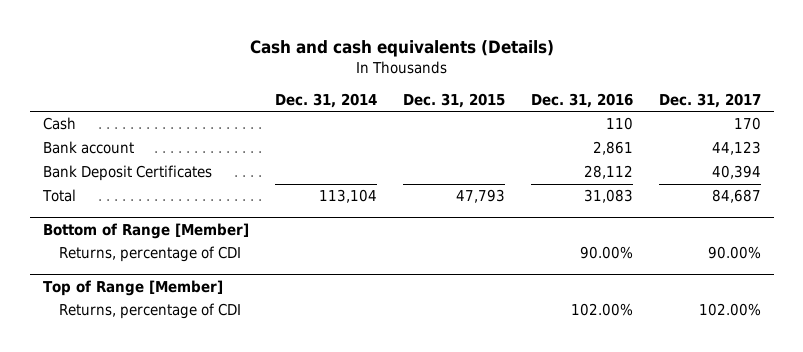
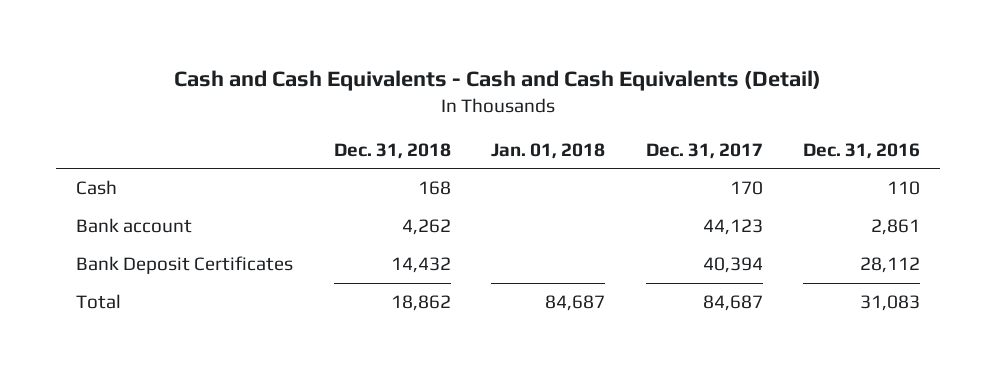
- Cash and cash equivalents (Details)
+ Cash and Cash Equivalents - Cash and Cash Equivalents (Detail)
- | Dec. 31, 2014 | Dec. 31, 2015 | Dec. 31, 2016 | Dec. 31, 2017
+ | Dec. 31, 2018 | Jan. 01, 2018 | Dec. 31, 2017 | Dec. 31, 2016
- Bottom of Range [Member]
- Returns, percentage of CDI | | | 90.00% | 90.00%
- Top of Range [Member]
- Returns, percentage of CDI | | | 102.00% | 102.00%

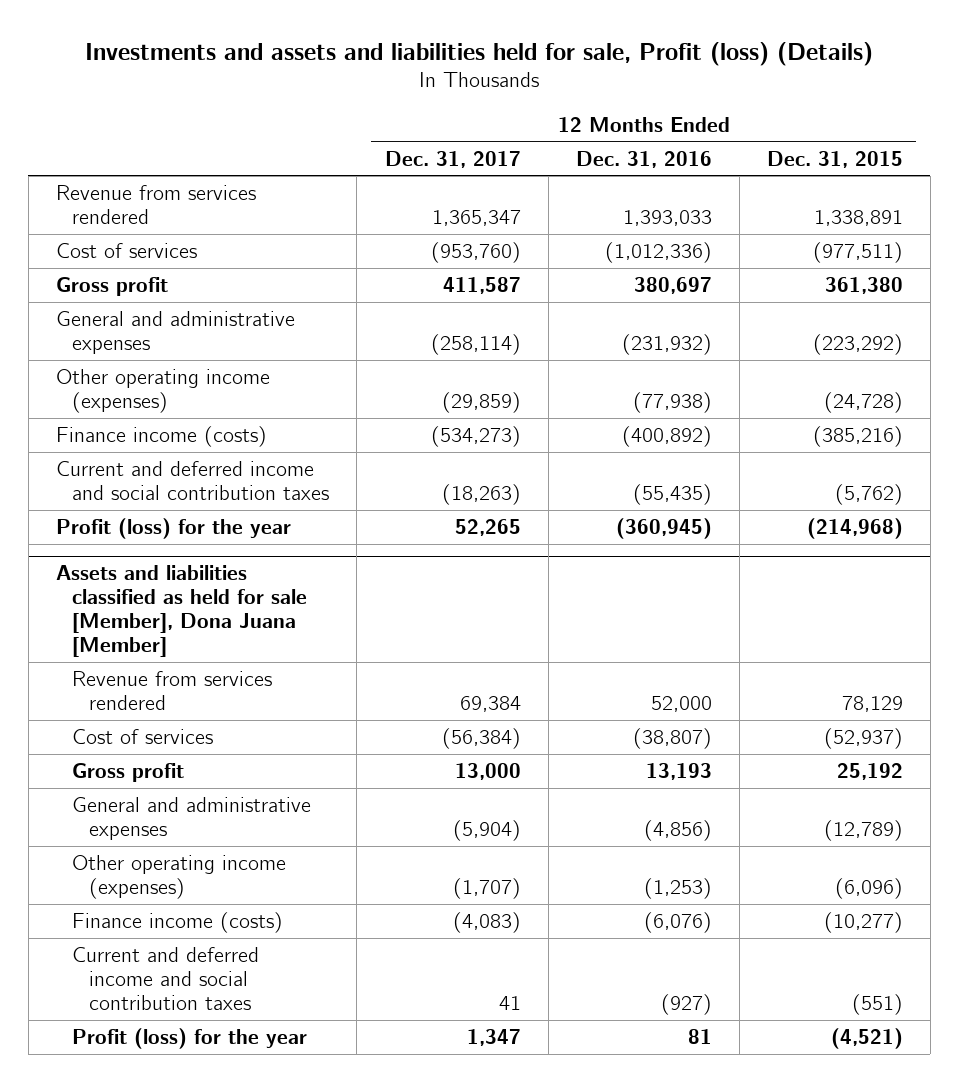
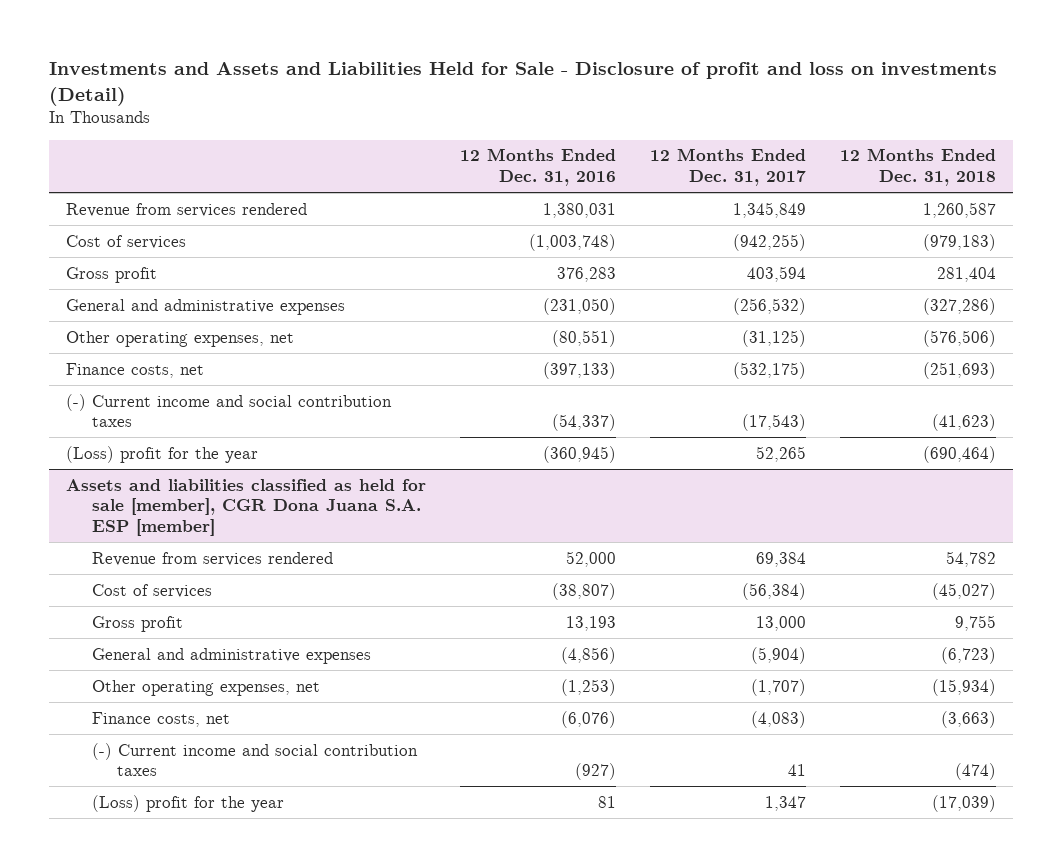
- Investments and assets and liabilities held for sale, Profit (loss) (Details)
+ Investments and Assets and Liabilities Held for Sale - Disclosure of profit and loss on investments (Detail)
- | 12 Months Ended Dec. 31, 2017 | 12 Months Ended Dec. 31, 2016 | 12 Months Ended Dec. 31, 2015
+ | 12 Months Ended Dec. 31, 2016 | 12 Months Ended Dec. 31, 2017 | 12 Months Ended Dec. 31, 2018
- Revenue from services rendered | 1,365,347 | 1,393,033 | 1,338,891
- Cost of services | (953,760) | (1,012,336) | (977,511)
- Gross profit | 411,587 | 380,697 | 361,380
- General and administrative expenses | (258,114) | (231,932) | (223,292)
- Other operating income (expenses) | (29,859) | (77,938) | (24,728)
- Finance income (costs) | (534,273) | (400,892) | (385,216)
- Current and deferred income and social contribution taxes | (18,263) | (55,435) | (5,762)
- Profit (loss) for the year | 52,265 | (360,945) | (214,968)
- Assets and liabilities classified as held for sale [Member], Dona Juana [Member]
+ Revenue from services rendered | 1,380,031 | 1,345,849 | 1,260,587
+ Cost of services | (1,003,748) | (942,255) | (979,183)
+ Gross profit | 376,283 | 403,594 | 281,404
+ General and administrative expenses | (231,050) | (256,532) | (327,286)
+ Other operating expenses, net | (80,551) | (31,125) | (576,506)
+ Finance costs, net | (397,133) | (532,175) | (251,693)
+ (-) Current income and social contribution taxes | (54,337) | (17,543) | (41,623)
+ (Loss) profit for the year | (360,945) | 52,265 | (690,464)
+ Assets and liabilities classified as held for sale [member], CGR Dona Juana S.A. ESP [member]
- Other operating income (expenses) | (1,707) | (1,253) | (6,096)
- Finance income (costs) | (4,083) | (6,076) | (10,277)
- Current and deferred income and social contribution taxes | 41 | (927) | (551)
- Profit (loss) for the year | 1,347 | 81 | (4,521)
+ Other operating expenses, net | (1,253) | (1,707) | (15,934)
+ Finance costs, net | (6,076) | (4,083) | (3,663)
+ (-) Current income and social contribution taxes | (927) | 41 | (474)
+ (Loss) profit for the year | 81 | 1,347 | (17,039)

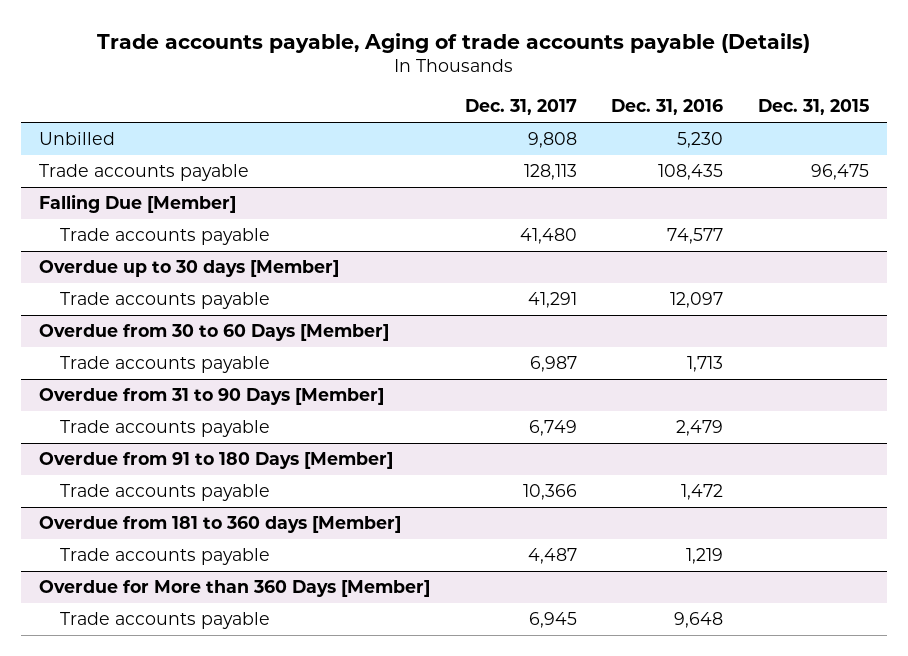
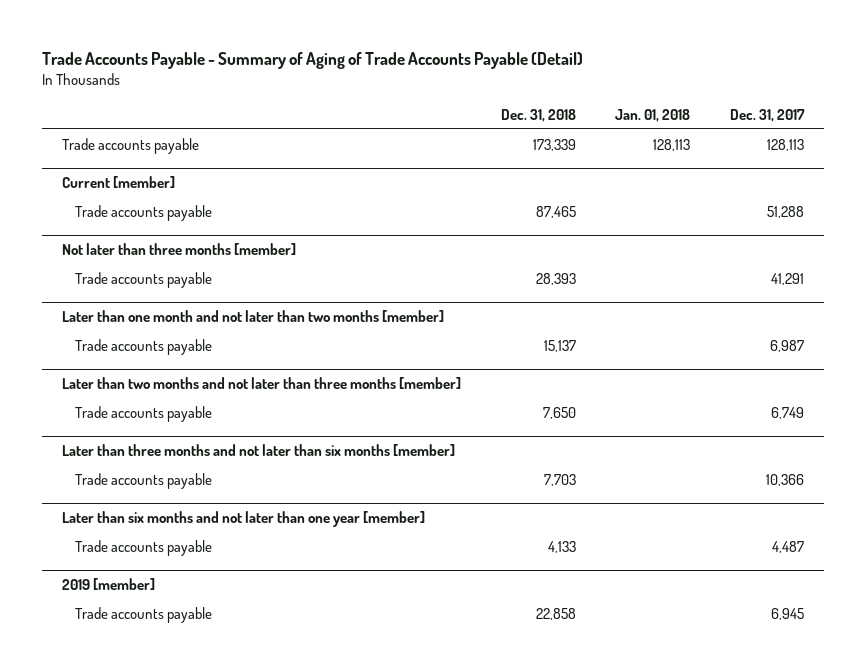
- Trade accounts payable, Aging of trade accounts payable (Details)
+ Trade Accounts Payable - Summary of Aging of Trade Accounts Payable (Detail)
- | Dec. 31, 2017 | Dec. 31, 2016 | Dec. 31, 2015
+ | Dec. 31, 2018 | Jan. 01, 2018 | Dec. 31, 2017
- Unbilled | 9,808 | 5,230 |
- Falling Due [Member]
- Trade accounts payable | 41,480 | 74,577 |
- Overdue up to 30 days [Member]
+ Current [member]
+ Trade accounts payable | 87,465 | | 51,288
+ Not later than three months [member]
- Overdue from 30 to 60 Days [Member]
+ Later than one month and not later than two months [member]
- Overdue from 31 to 90 Days [Member]
+ Later than two months and not later than three months [member]
- Overdue from 91 to 180 Days [Member]
+ Later than three months and not later than six months [member]
- Overdue from 181 to 360 days [Member]
+ Later than six months and not later than one year [member]
- Overdue for More than 360 Days [Member]
+ 2019 [member]

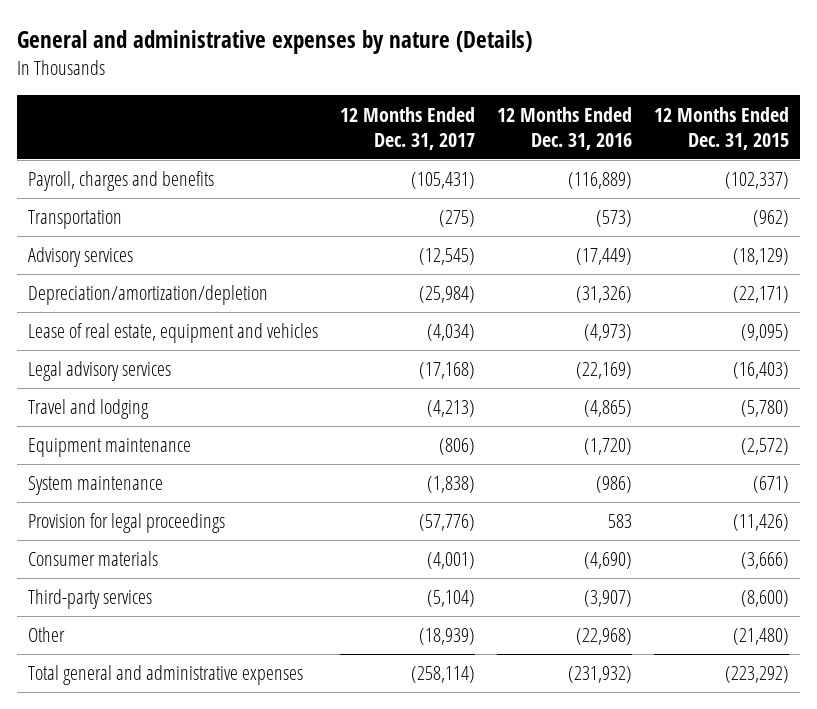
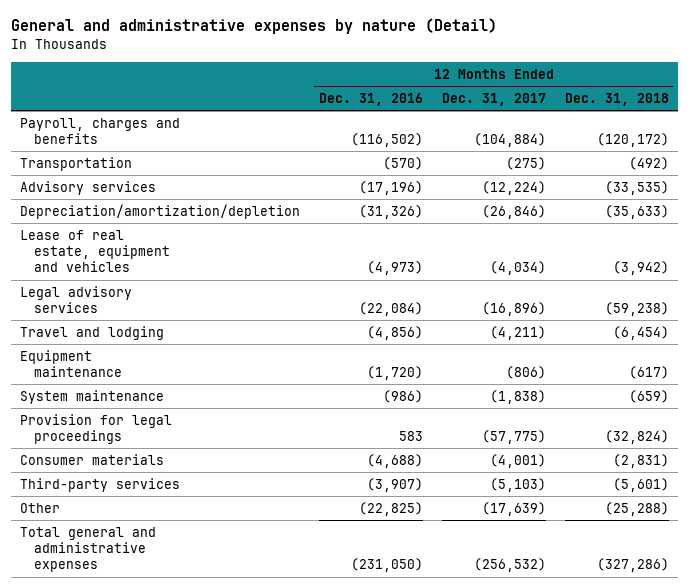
- General and administrative expenses by nature (Details)
+ General and administrative expenses by nature (Detail)
- | 12 Months Ended Dec. 31, 2017 | 12 Months Ended Dec. 31, 2016 | 12 Months Ended Dec. 31, 2015
+ | 12 Months Ended Dec. 31, 2016 | 12 Months Ended Dec. 31, 2017 | 12 Months Ended Dec. 31, 2018
- Payroll, charges and benefits | (105,431) | (116,889) | (102,337)
- Transportation | (275) | (573) | (962)
- Advisory services | (12,545) | (17,449) | (18,129)
- Depreciation/amortization/depletion | (25,984) | (31,326) | (22,171)
+ Payroll, charges and benefits | (116,502) | (104,884) | (120,172)
+ Transportation | (570) | (275) | (492)
+ Advisory services | (17,196) | (12,224) | (33,535)
+ Depreciation/amortization/depletion | (31,326) | (26,846) | (35,633)
- Legal advisory services | (17,168) | (22,169) | (16,403)
- Travel and lodging | (4,213) | (4,865) | (5,780)
+ Legal advisory services | (22,084) | (16,896) | (59,238)
+ Travel and lodging | (4,856) | (4,211) | (6,454)
- Provision for legal proceedings | (57,776) | 583 | (11,426)
- Consumer materials | (4,001) | (4,690) | (3,666)
- Third-party services | (5,104) | (3,907) | (8,600)
- Other | (18,939) | (22,968) | (21,480)
- Total general and administrative expenses | (258,114) | (231,932) | (223,292)
+ Provision for legal proceedings | 583 | (57,775) | (32,824)
+ Consumer materials | (4,688) | (4,001) | (2,831)
+ Third-party services | (3,907) | (5,103) | (5,601)
+ Other | (22,825) | (17,639) | (25,288)
+ Total general and administrative expenses | (231,050) | (256,532) | (327,286)

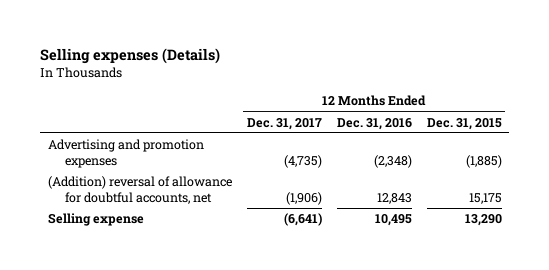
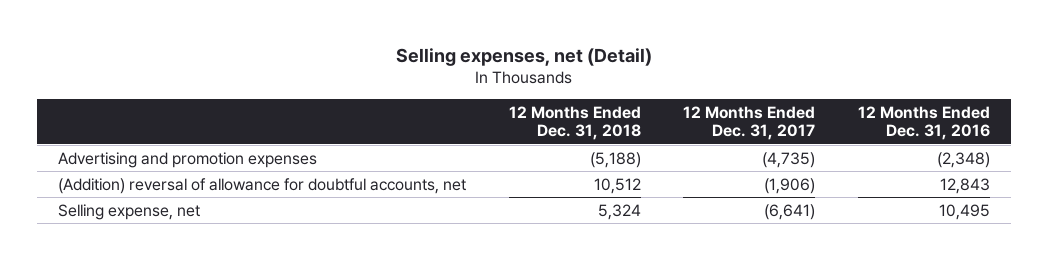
- Selling expenses (Details)
+ Selling expenses, net (Detail)
- | 12 Months Ended Dec. 31, 2017 | 12 Months Ended Dec. 31, 2016 | 12 Months Ended Dec. 31, 2015
+ | 12 Months Ended Dec. 31, 2018 | 12 Months Ended Dec. 31, 2017 | 12 Months Ended Dec. 31, 2016
- Selling expense | (6,641) | 10,495 | 13,290
+ Selling expense, net | 5,324 | (6,641) | 10,495

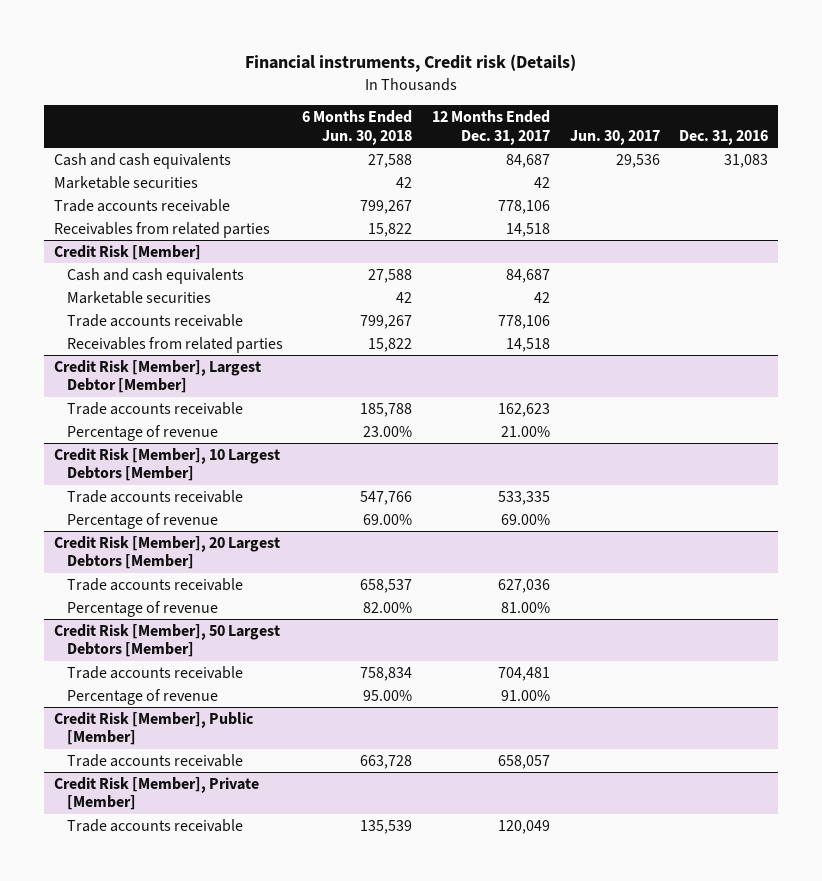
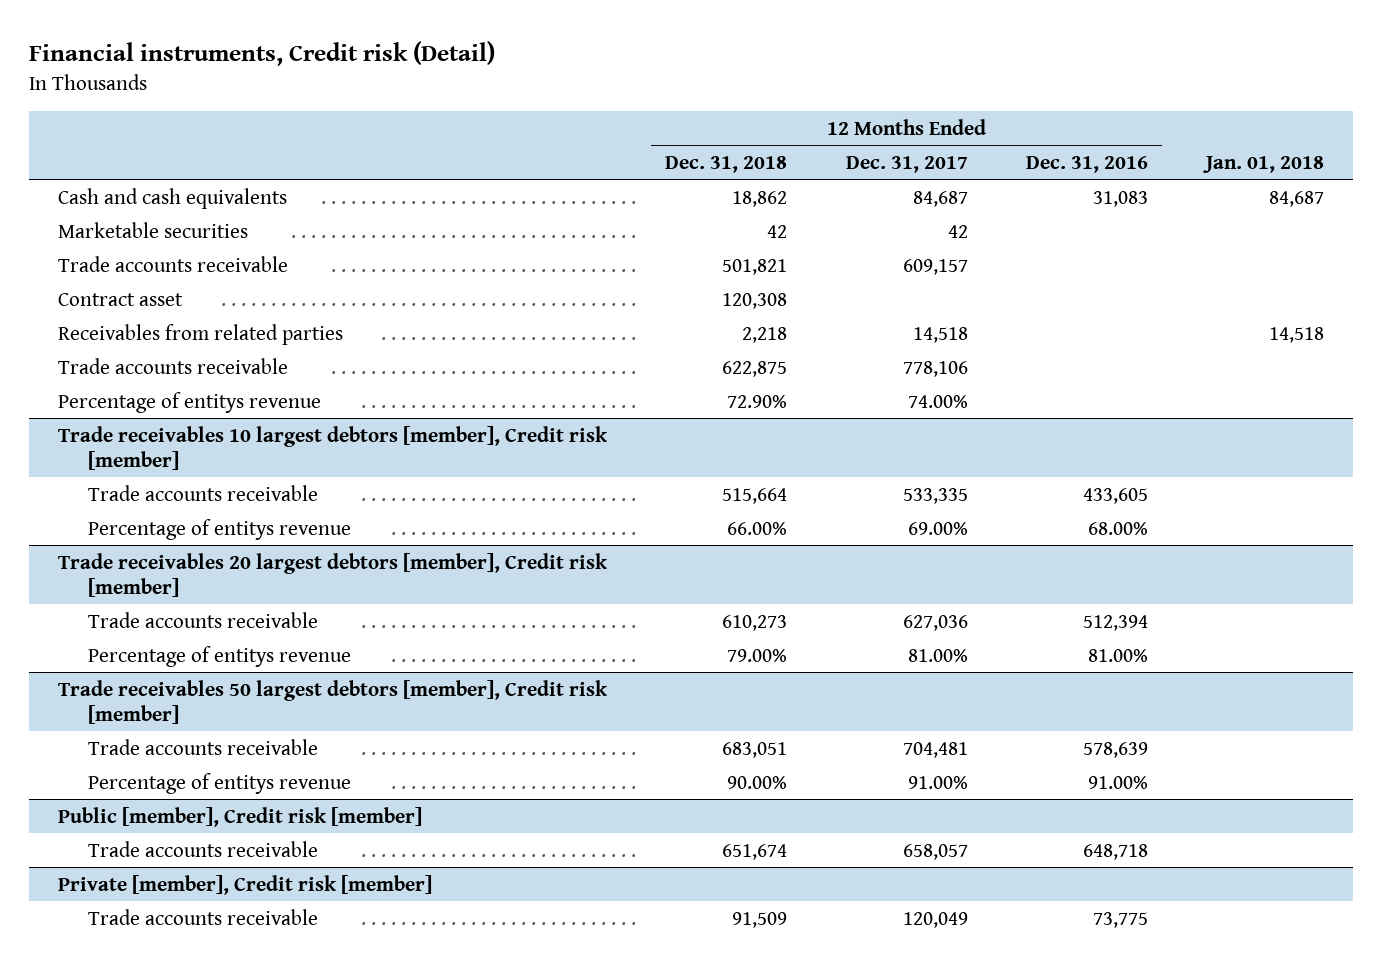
- Financial instruments, Credit risk (Details)
+ Financial instruments, Credit risk (Detail)
- | 6 Months Ended Jun. 30, 2018 | 12 Months Ended Dec. 31, 2017 | Jun. 30, 2017 | Dec. 31, 2016
+ | 12 Months Ended Dec. 31, 2018 | 12 Months Ended Dec. 31, 2017 | 12 Months Ended Dec. 31, 2016 | Jan. 01, 2018
- Trade accounts receivable | 799,267 | 778,106 | |
+ Trade accounts receivable | 501,821 | 609,157 | |
+ Contract asset | 120,308 | | |
- Credit Risk [Member]
- Cash and cash equivalents | 27,588 | 84,687 | |
- Marketable securities | 42 | 42 | |
- Receivables from related parties | 15,822 | 14,518 | |
- Credit Risk [Member], Largest Debtor [Member]
- Trade accounts receivable | 185,788 | 162,623 | |
- Percentage of revenue | 23.00% | 21.00% | |
- Credit Risk [Member], 10 Largest Debtors [Member]
+ Percentage of entitys revenue | 72.90% | 74.00% | |
+ Trade receivables 10 largest debtors [member], Credit risk [member]
- Percentage of revenue | 69.00% | 69.00% | |
- Credit Risk [Member], 20 Largest Debtors [Member]
+ Percentage of entitys revenue | 66.00% | 69.00% | 68.00% |
+ Trade receivables 20 largest debtors [member], Credit risk [member]
- Percentage of revenue | 82.00% | 81.00% | |
- Credit Risk [Member], 50 Largest Debtors [Member]
+ Percentage of entitys revenue | 79.00% | 81.00% | 81.00% |
+ Trade receivables 50 largest debtors [member], Credit risk [member]
- Percentage of revenue | 95.00% | 91.00% | |
- Credit Risk [Member], Public [Member]
+ Percentage of entitys revenue | 90.00% | 91.00% | 91.00% |
+ Public [member], Credit risk [member]
- Credit Risk [Member], Private [Member]
+ Private [member], Credit risk [member]

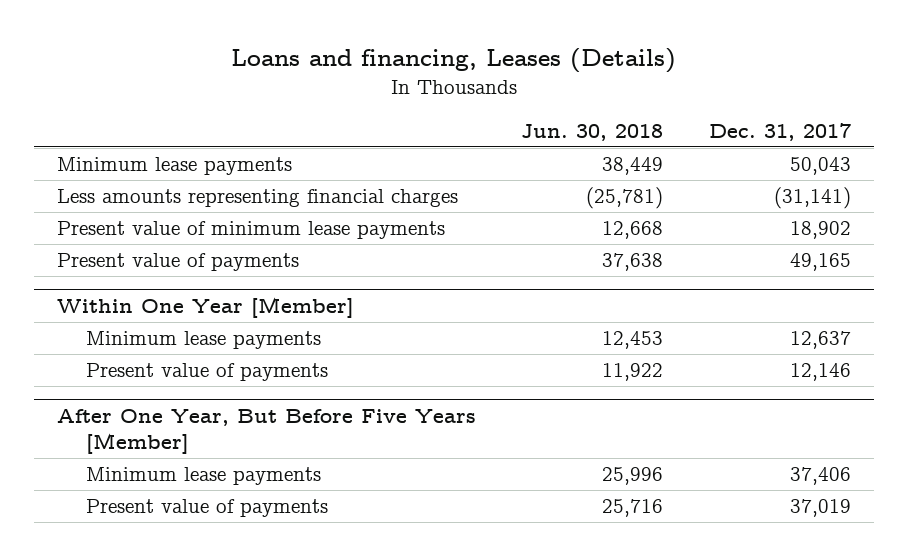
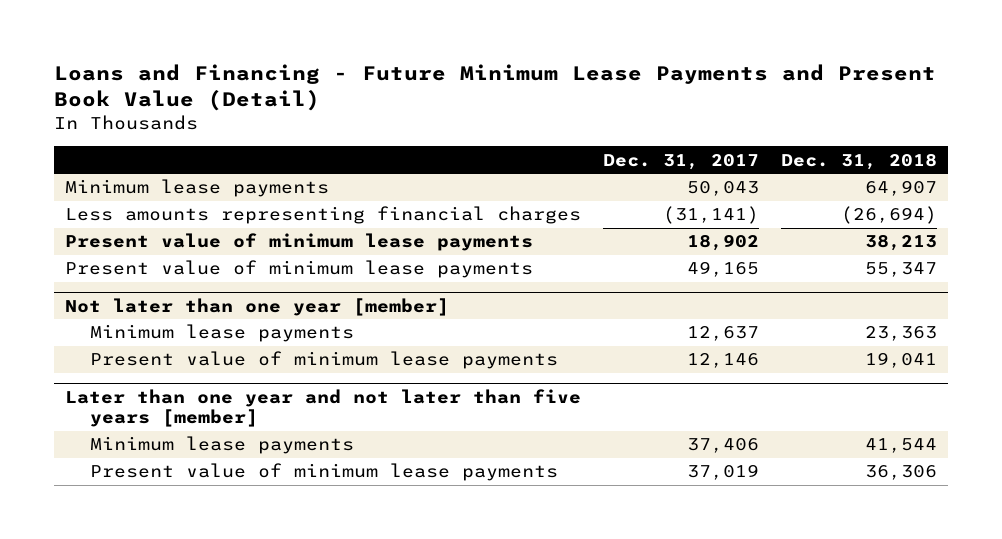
- Loans and financing, Leases (Details)
+ Loans and Financing - Future Minimum Lease Payments and Present Book Value (Detail)
- | Jun. 30, 2018 | Dec. 31, 2017
+ | Dec. 31, 2017 | Dec. 31, 2018
- Present value of payments | 37,638 | 49,165
- Within One Year [Member]
+ Present value of minimum lease payments | 49,165 | 55,347
+ Not later than one year [member]
- Present value of payments | 11,922 | 12,146
- After One Year, But Before Five Years [Member]
+ Present value of minimum lease payments | 12,146 | 19,041
+ Later than one year and not later than five years [member]
- Present value of payments | 25,716 | 37,019
+ Present value of minimum lease payments | 37,019 | 36,306

